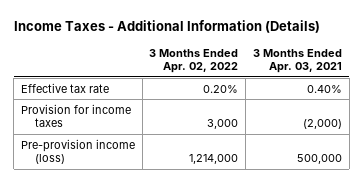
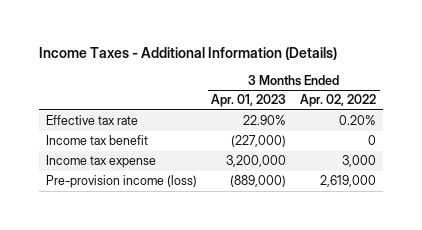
- | 3 Months Ended Apr. 02, 2022 | 3 Months Ended Apr. 03, 2021
+ | 3 Months Ended Apr. 01, 2023 | 3 Months Ended Apr. 02, 2022
- Provision for income taxes | 3,000 | (2,000)
- Pre-provision income (loss) | 1,214,000 | 500,000
+ Income tax benefit | (227,000) | 0
+ Income tax expense | 3,200,000 | 3,000
+ Pre-provision income (loss) | (889,000) | 2,619,000

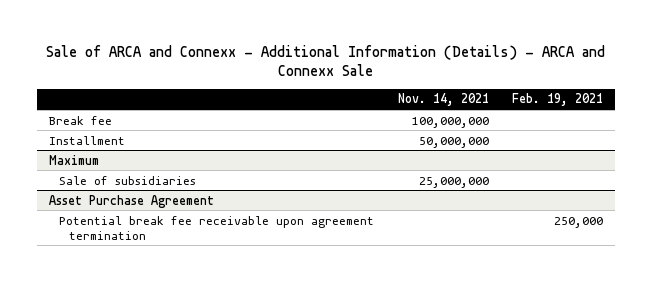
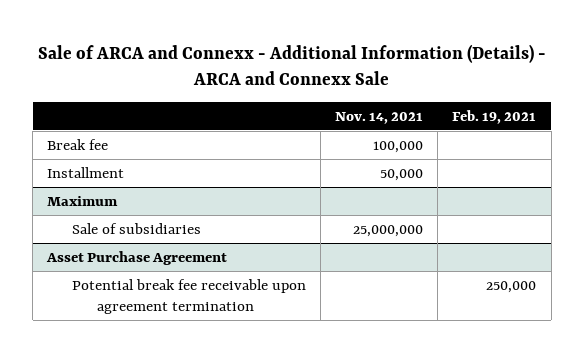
- Break fee | 100,000,000 |
- Installment | 50,000,000 |
+ Break fee | 100,000 |
+ Installment | 50,000 |

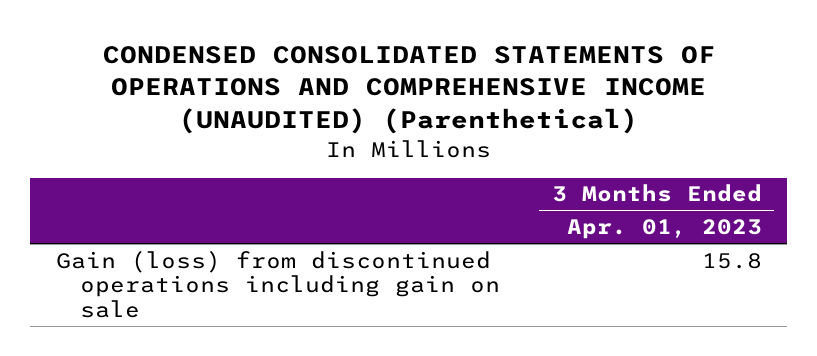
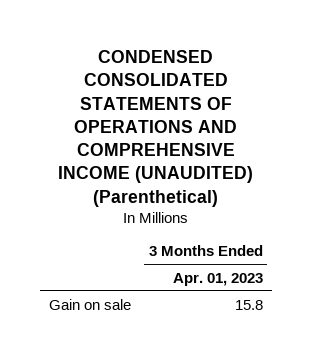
- Gain (loss) from discontinued operations including gain on sale | 15.8
+ Gain on sale | 15.8

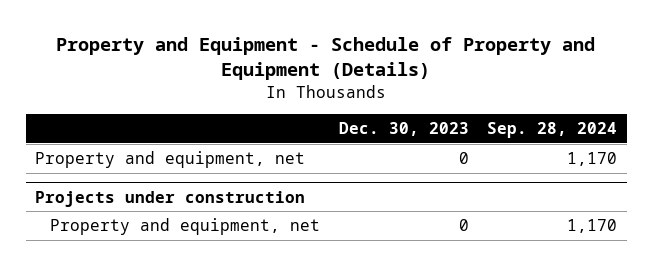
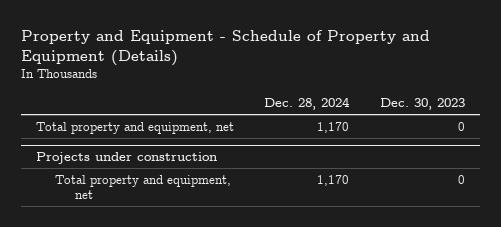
- | Dec. 30, 2023 | Sep. 28, 2024
+ | Dec. 28, 2024 | Dec. 30, 2023
- Property and equipment, net | 0 | 1,170
+ Total property and equipment, net | 1,170 | 0
@ Projects under construction
- Property and equipment, net | 0 | 1,170
+ Total property and equipment, net | 1,170 | 0

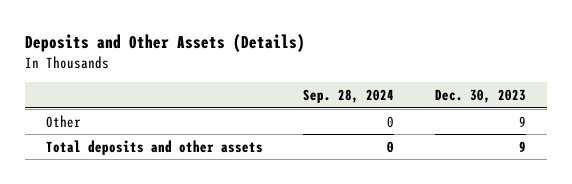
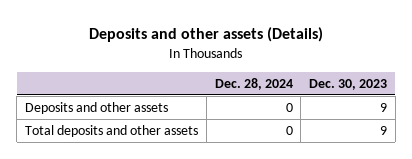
- Deposits and Other Assets (Details)
+ Deposits and other assets (Details)
- | Sep. 28, 2024 | Dec. 30, 2023
+ | Dec. 28, 2024 | Dec. 30, 2023
- Other | 0 | 9
+ Deposits and other assets | 0 | 9

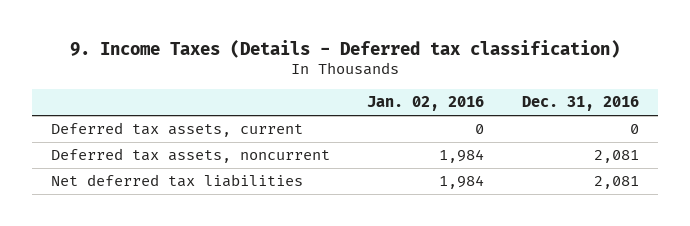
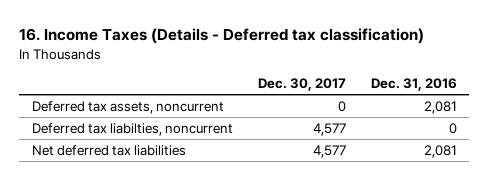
- 9. Income Taxes (Details - Deferred tax classification)
+ 16. Income Taxes (Details - Deferred tax classification)
- | Jan. 02, 2016 | Dec. 31, 2016
+ | Dec. 30, 2017 | Dec. 31, 2016
- Deferred tax assets, current | 0 | 0
+ Deferred tax liabilties, noncurrent | 4,577 | 0

